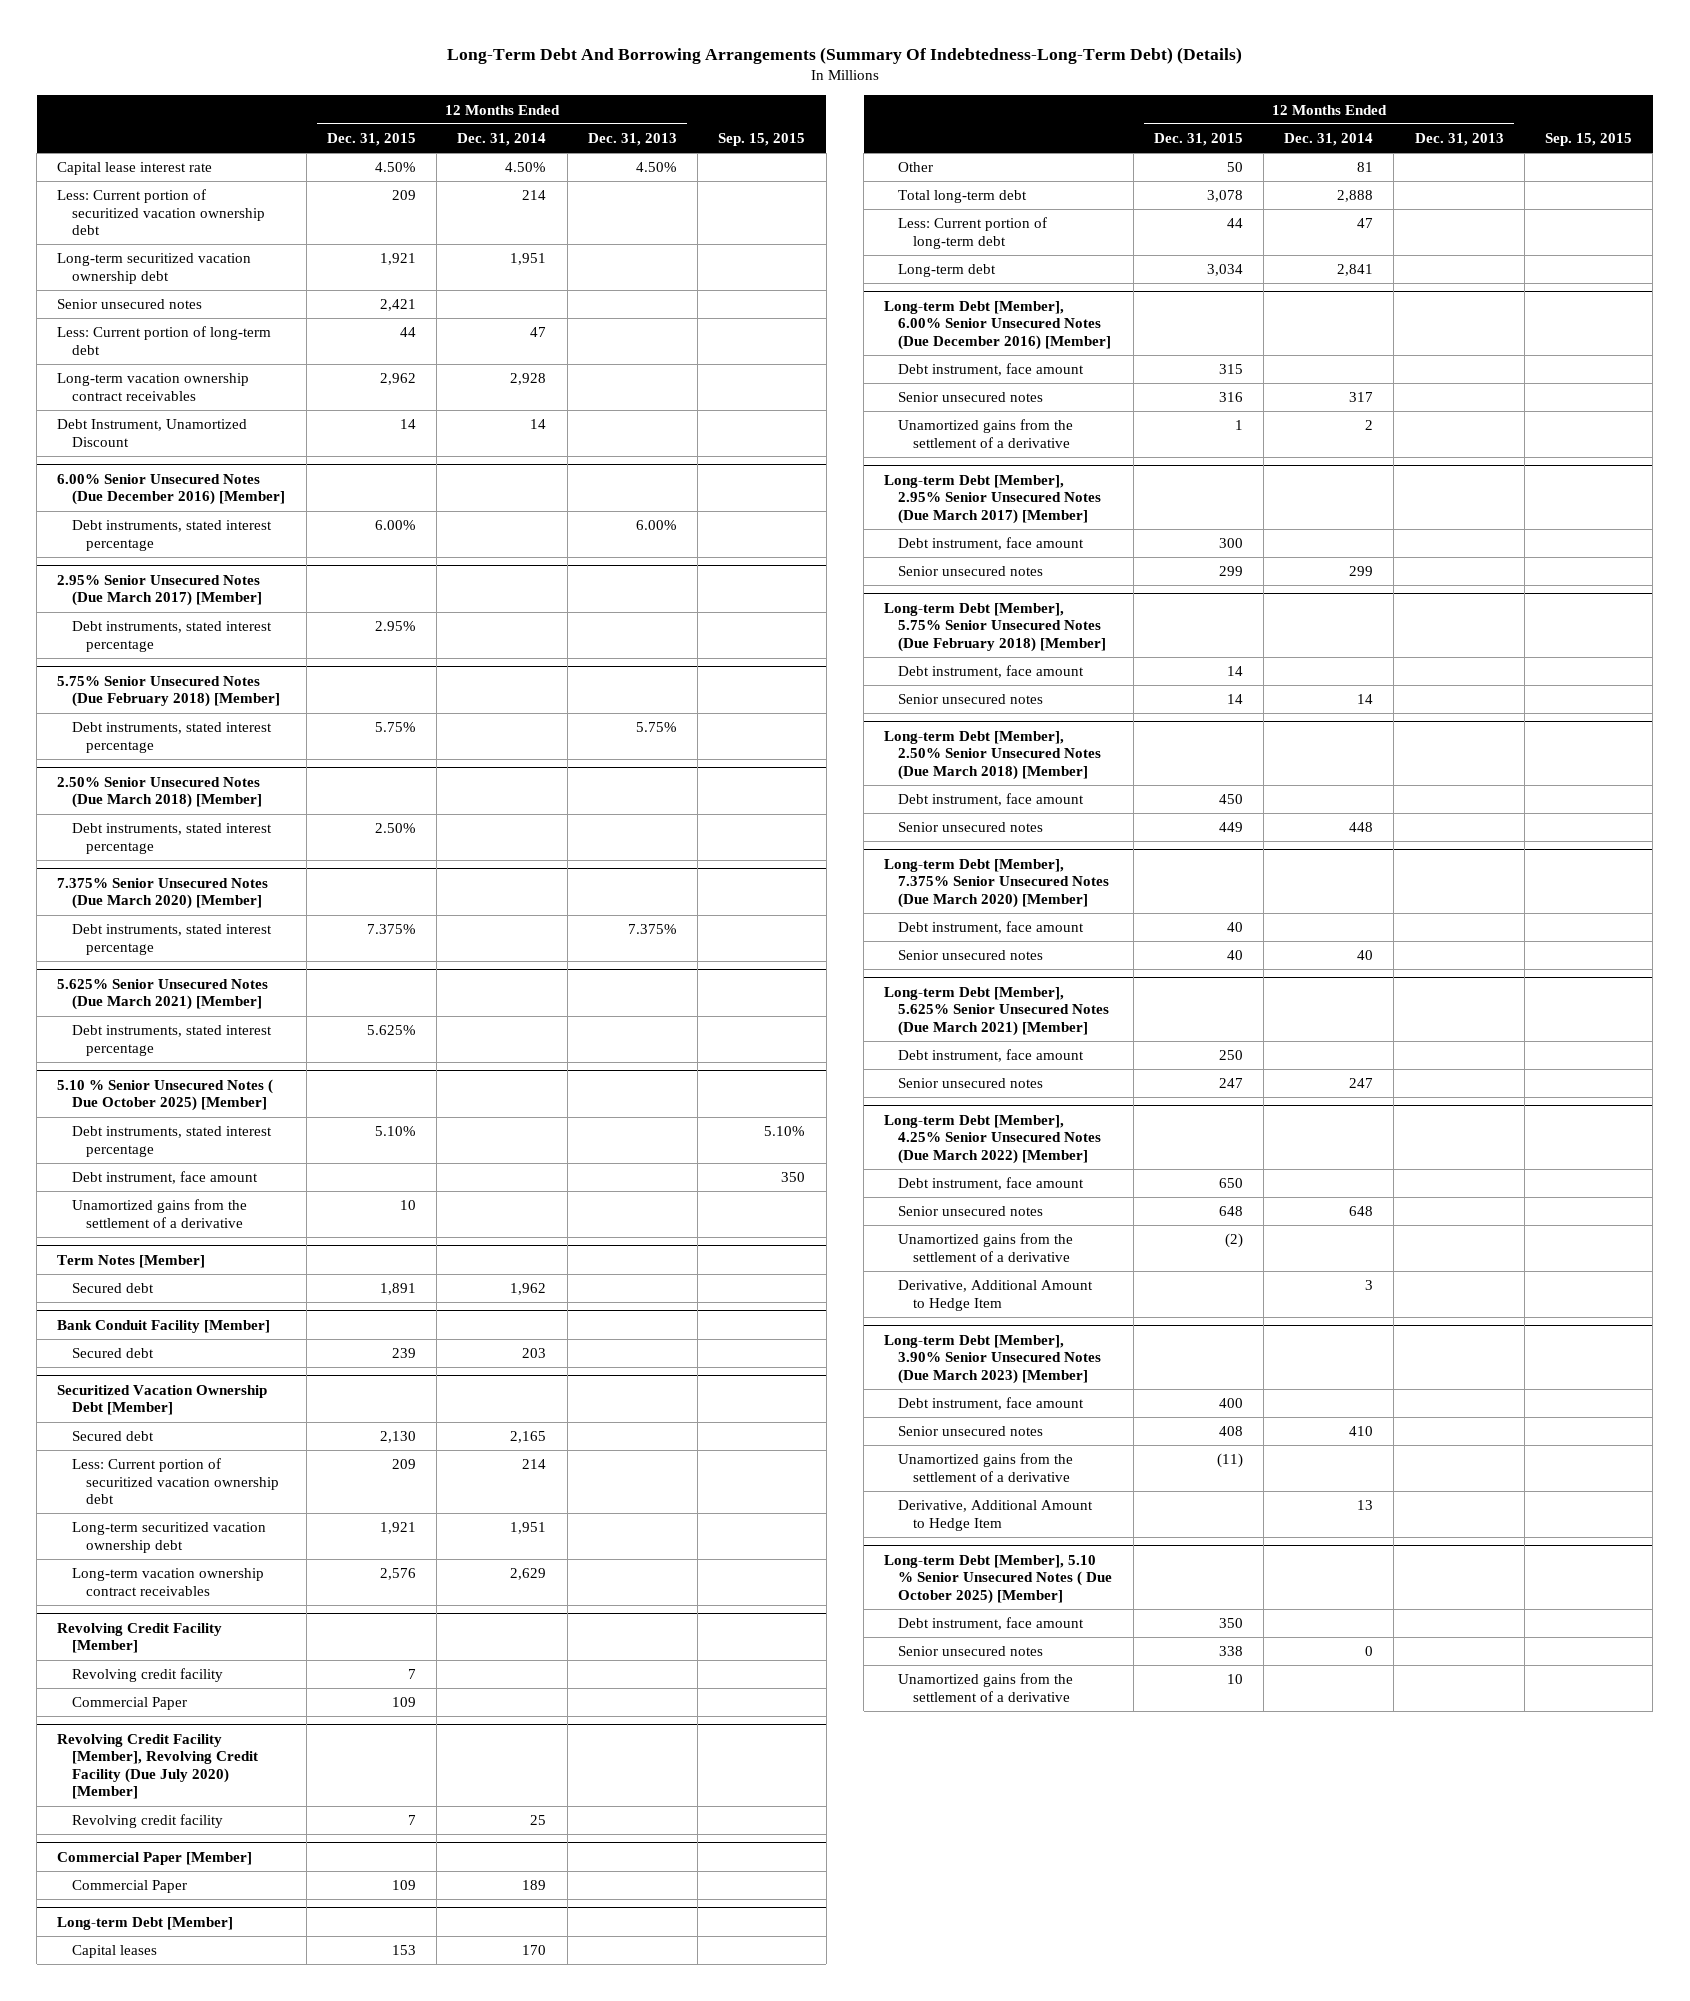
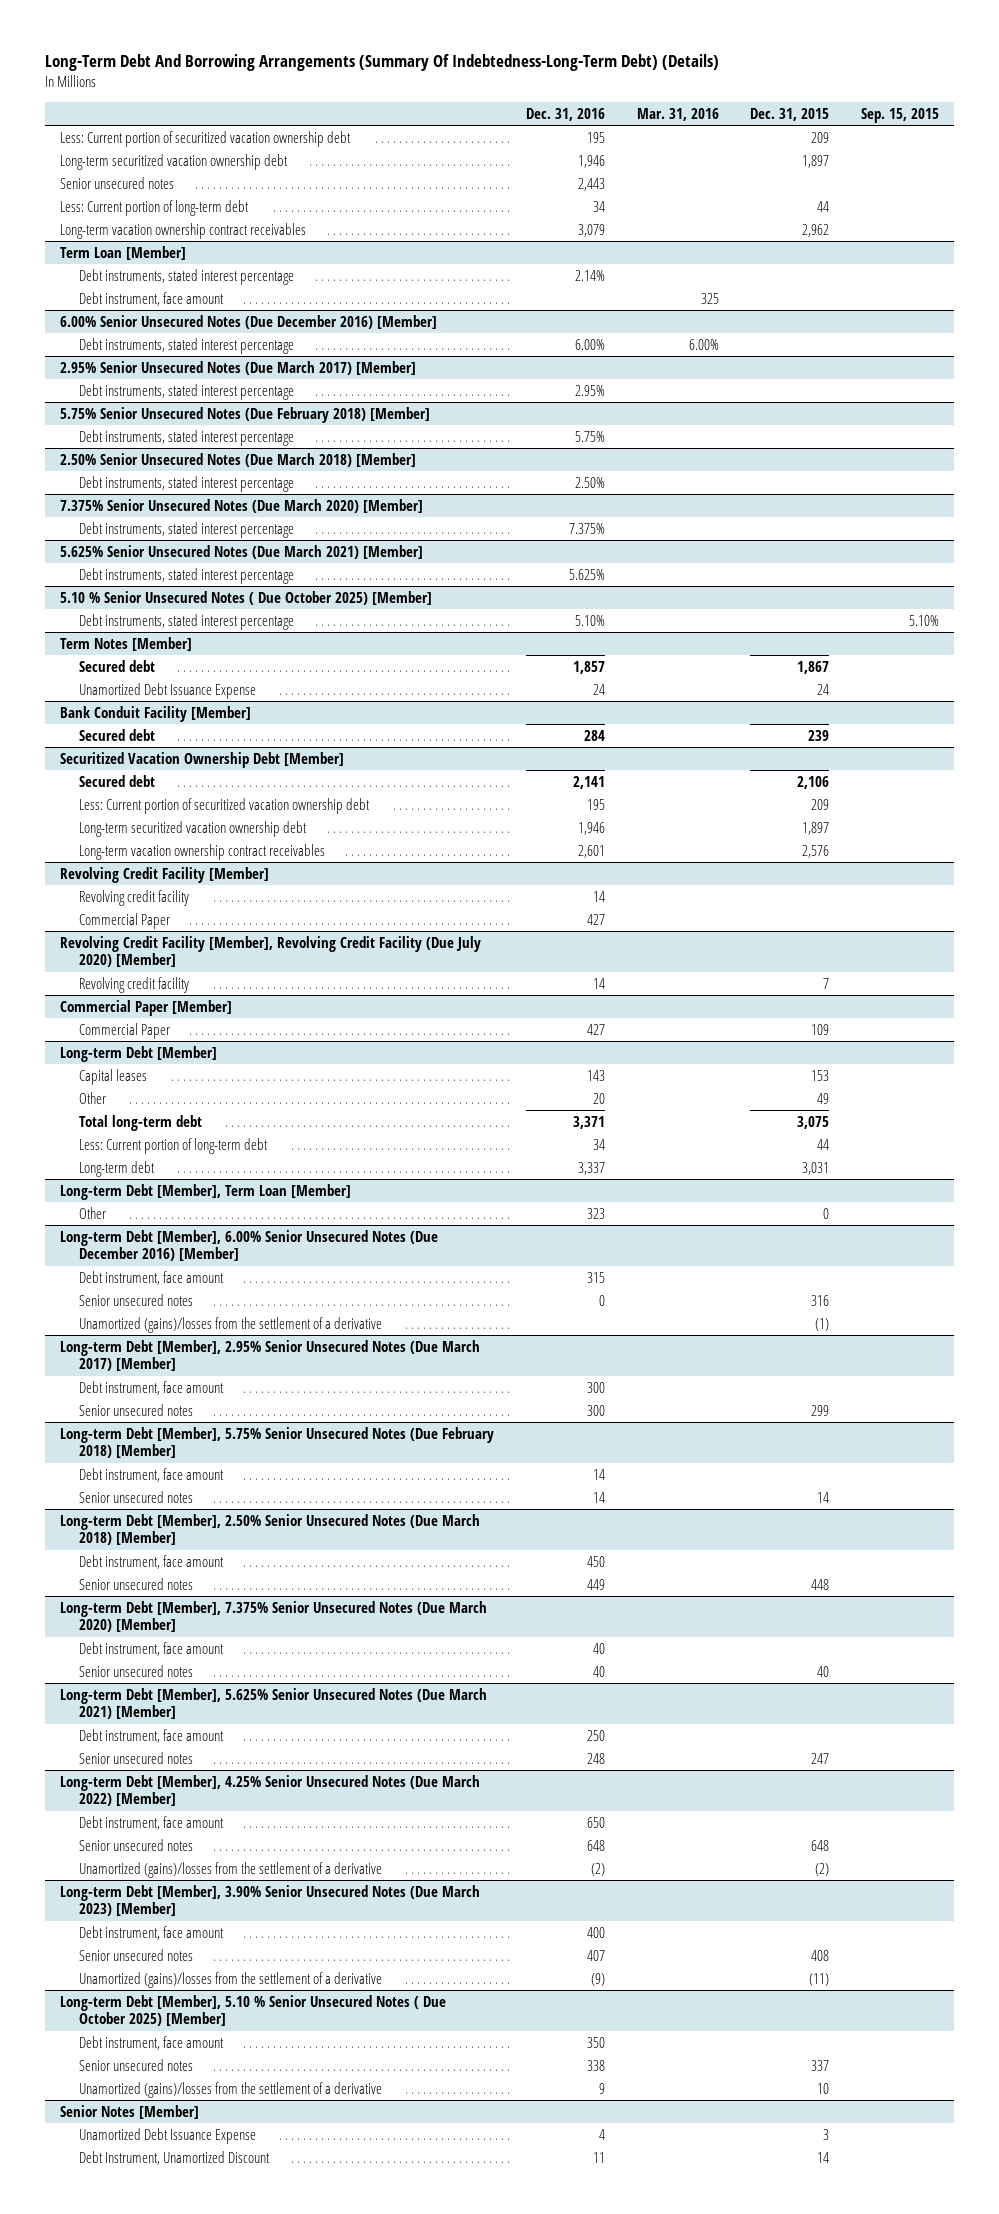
- | 12 Months Ended Dec. 31, 2015 | 12 Months Ended Dec. 31, 2014 | 12 Months Ended Dec. 31, 2013 | Sep. 15, 2015
+ | Dec. 31, 2016 | Mar. 31, 2016 | Dec. 31, 2015 | Sep. 15, 2015
- Capital lease interest rate | 4.50% | 4.50% | 4.50% |
- Debt Instrument, Unamortized Discount | 14 | 14 | |
+ Term Loan [Member]
+ Debt instruments, stated interest percentage | 2.14% | | |
+ Debt instrument, face amount | | 325 | |
@ 5.10 % Senior Unsecured Notes ( Due October 2025) [Member]
- Debt instrument, face amount | | | | 350
- Unamortized gains from the settlement of a derivative | 10 | | |
@ Term Notes [Member]
+ Unamortized Debt Issuance Expense | 24 | | 24 |
+ Long-term Debt [Member], Term Loan [Member]
+ Other | 323 | | 0 |
@ Long-term Debt [Member], 6.00% Senior Unsecured Notes (Due December 2016) [Member]
- Unamortized gains from the settlement of a derivative | 1 | 2 | |
+ Unamortized (gains)/losses from the settlement of a derivative | | | (1) |
@ Long-term Debt [Member], 4.25% Senior Unsecured Notes (Due March 2022) [Member]
- Unamortized gains from the settlement of a derivative | (2) | | |
- Derivative, Additional Amount to Hedge Item | | 3 | |
+ Unamortized (gains)/losses from the settlement of a derivative | (2) | | (2) |
@ Long-term Debt [Member], 3.90% Senior Unsecured Notes (Due March 2023) [Member]
- Unamortized gains from the settlement of a derivative | (11) | | |
- Derivative, Additional Amount to Hedge Item | | 13 | |
+ Unamortized (gains)/losses from the settlement of a derivative | (9) | | (11) |
@ Long-term Debt [Member], 5.10 % Senior Unsecured Notes ( Due October 2025) [Member]
- Unamortized gains from the settlement of a derivative | 10 | | |
+ Unamortized (gains)/losses from the settlement of a derivative | 9 | | 10 |
+ Senior Notes [Member]
+ Unamortized Debt Issuance Expense | 4 | | 3 |
+ Debt Instrument, Unamortized Discount | 11 | | 14 |

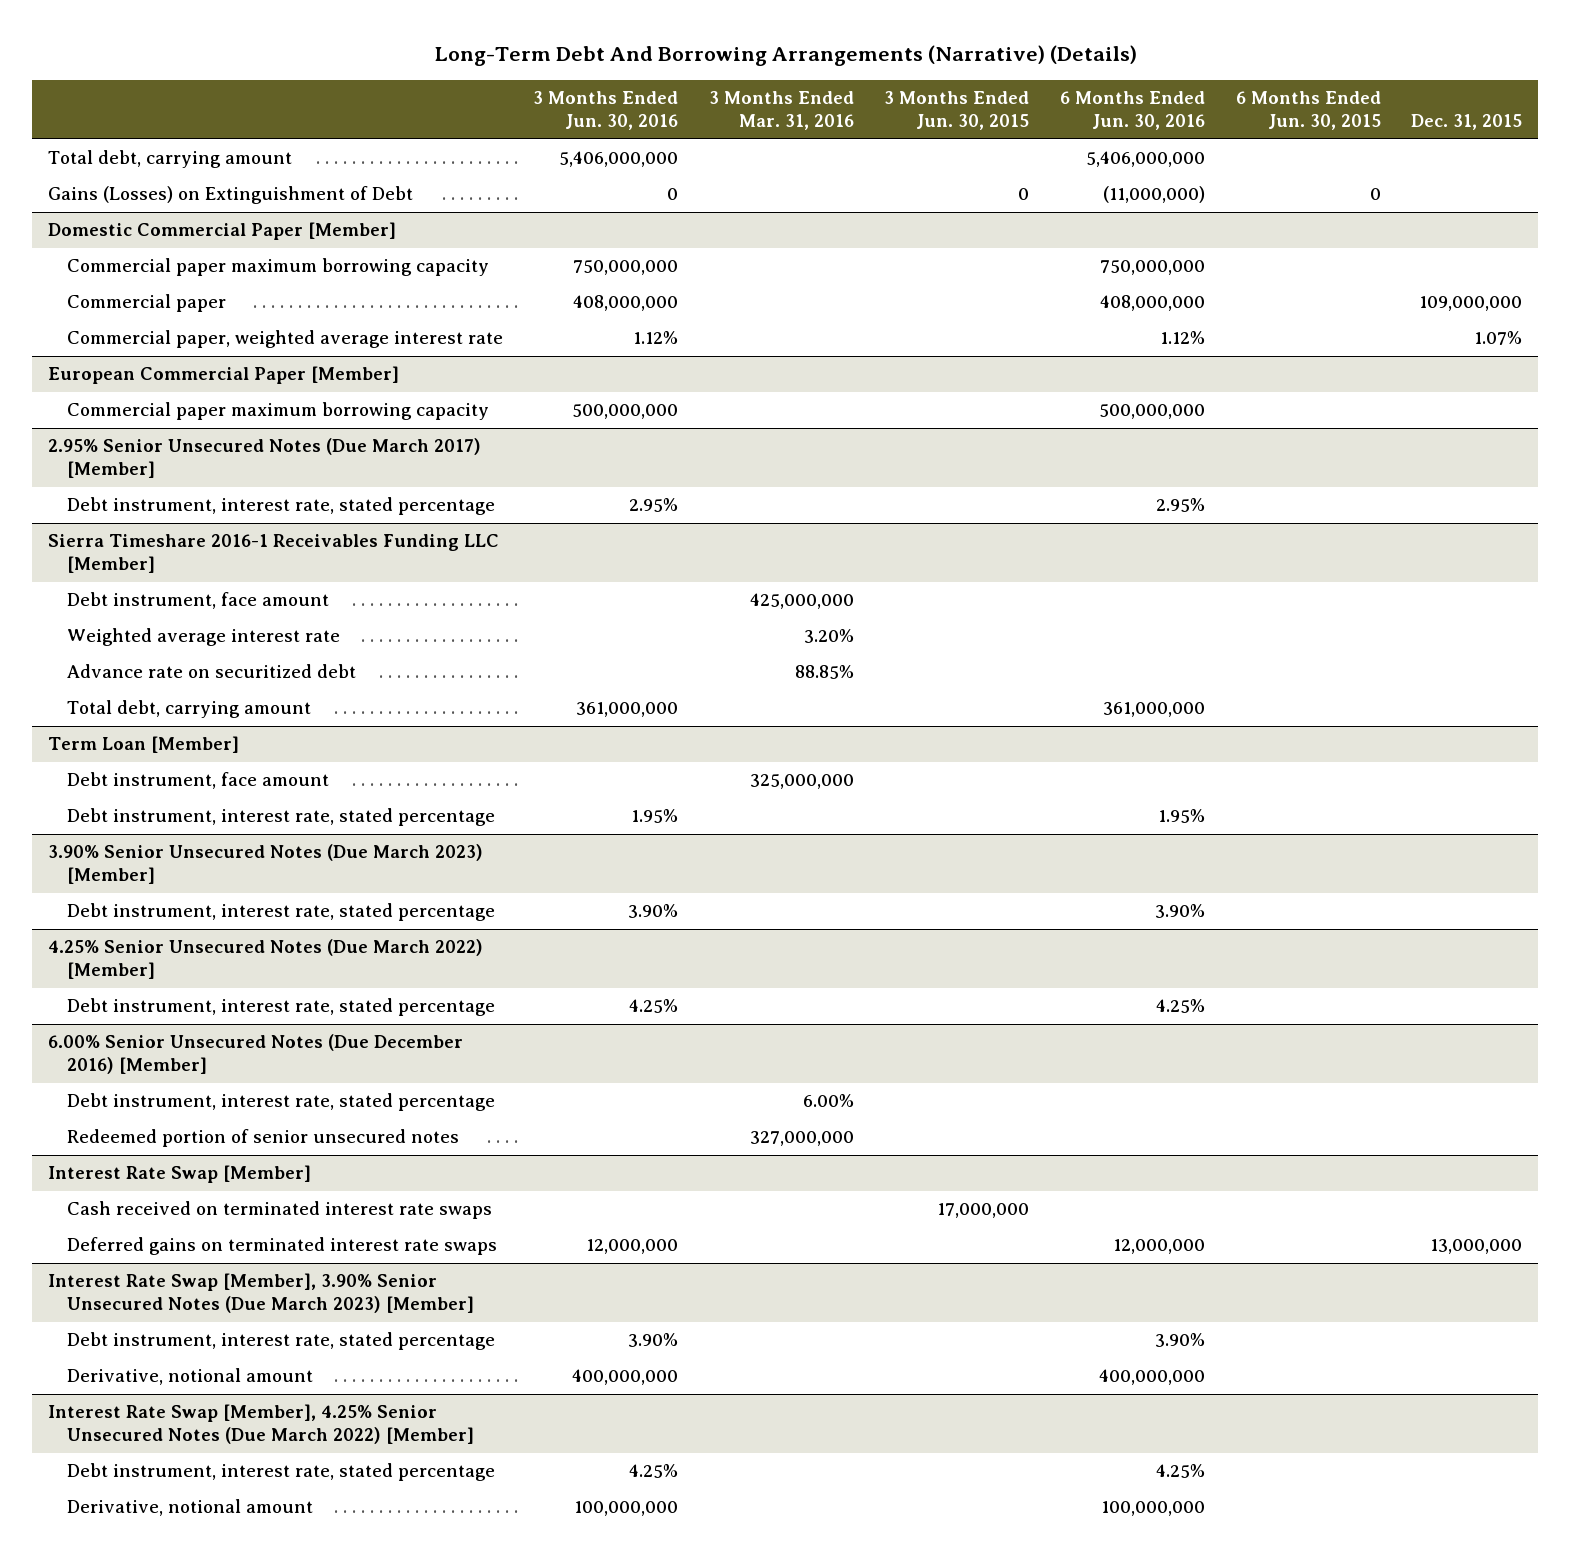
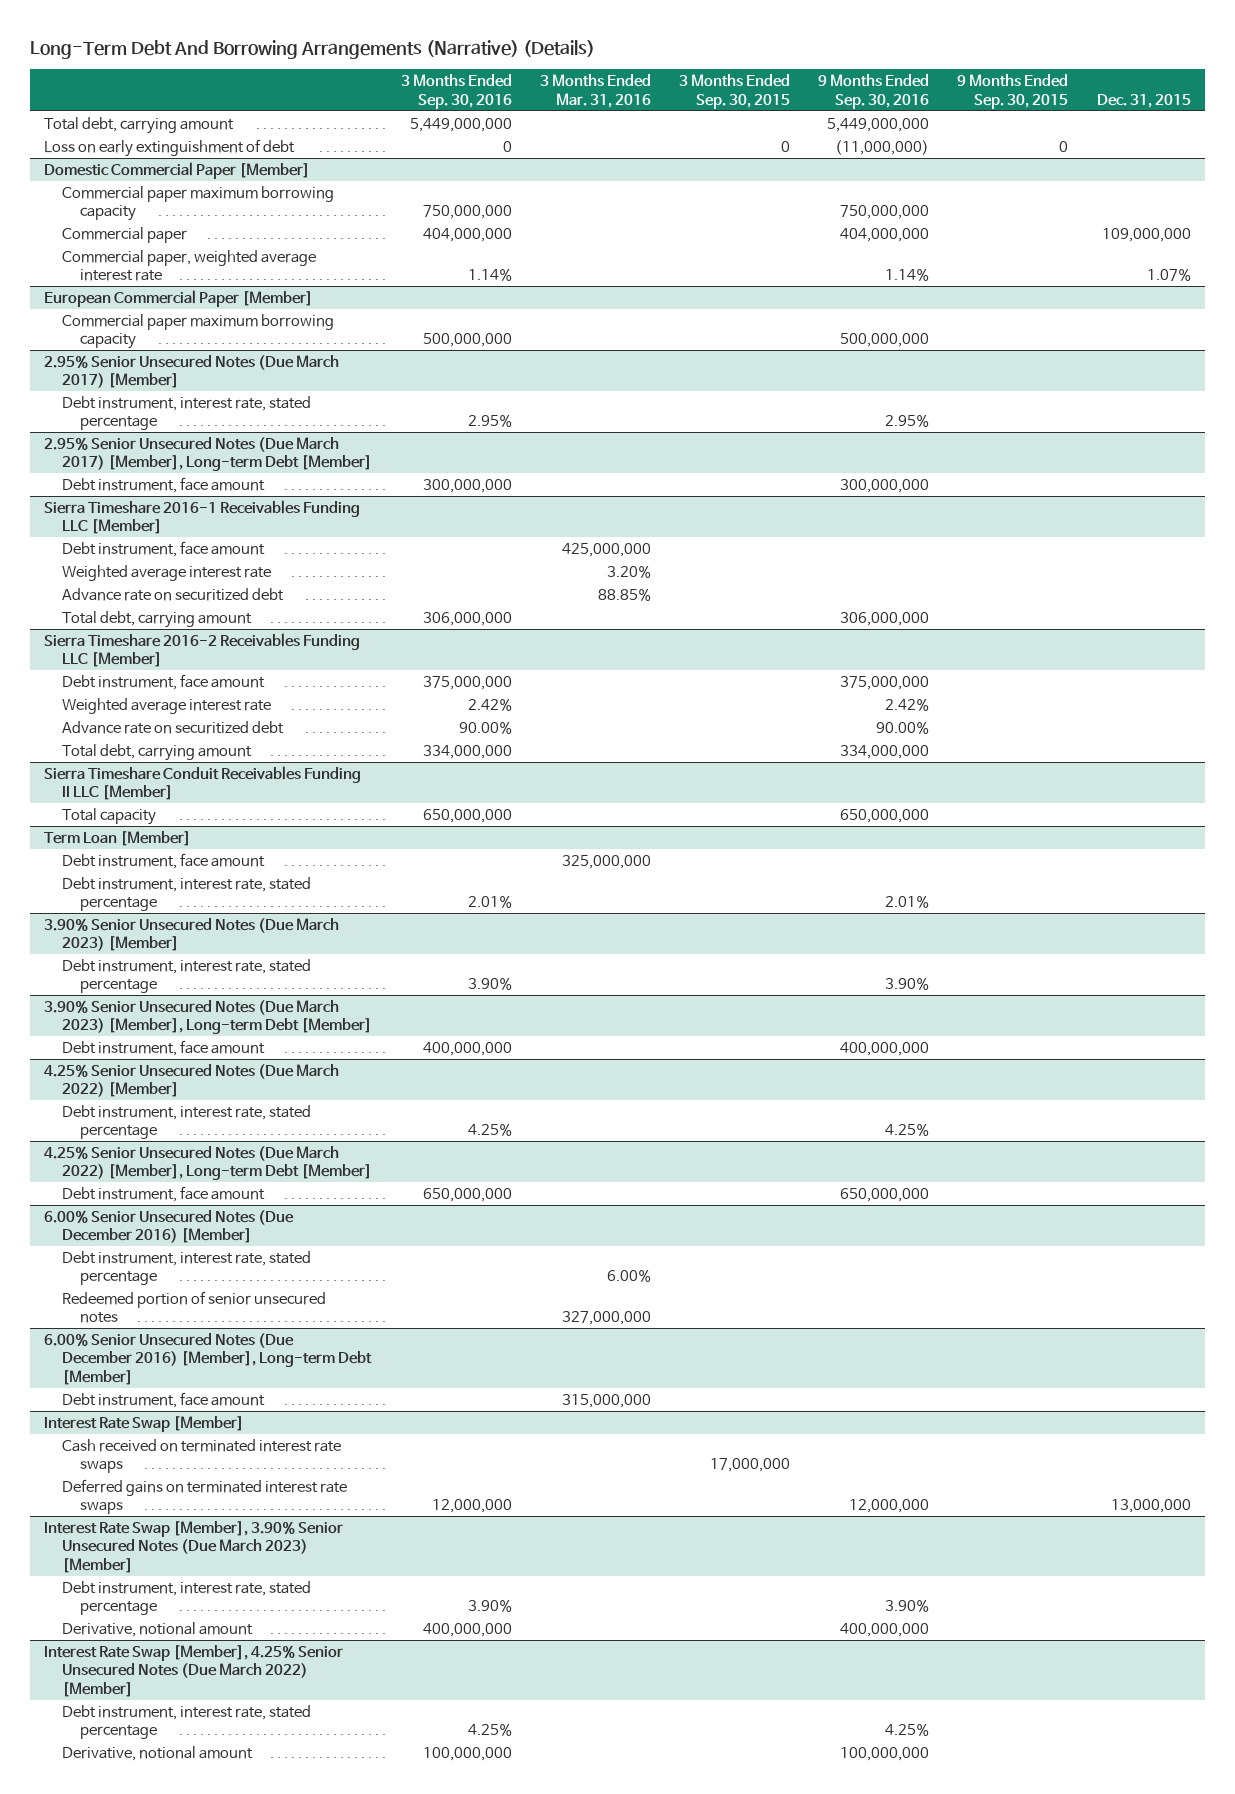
- | 3 Months Ended Jun. 30, 2016 | 3 Months Ended Mar. 31, 2016 | 3 Months Ended Jun. 30, 2015 | 6 Months Ended Jun. 30, 2016 | 6 Months Ended Jun. 30, 2015 | Dec. 31, 2015
+ | 3 Months Ended Sep. 30, 2016 | 3 Months Ended Mar. 31, 2016 | 3 Months Ended Sep. 30, 2015 | 9 Months Ended Sep. 30, 2016 | 9 Months Ended Sep. 30, 2015 | Dec. 31, 2015
- Gains (Losses) on Extinguishment of Debt | 0 | | 0 | (11,000,000) | 0 |
+ Loss on early extinguishment of debt | 0 | | 0 | (11,000,000) | 0 |
+ 2.95% Senior Unsecured Notes (Due March 2017) [Member], Long-term Debt [Member]
+ Debt instrument, face amount | 300,000,000 | | | 300,000,000 | |
+ Sierra Timeshare 2016-2 Receivables Funding LLC [Member]
+ Debt instrument, face amount | 375,000,000 | | | 375,000,000 | |
+ Weighted average interest rate | 2.42% | | | 2.42% | |
+ Advance rate on securitized debt | 90.00% | | | 90.00% | |
+ Total debt, carrying amount | 334,000,000 | | | 334,000,000 | |
+ Sierra Timeshare Conduit Receivables Funding II LLC [Member]
+ Total capacity | 650,000,000 | | | 650,000,000 | |
+ 3.90% Senior Unsecured Notes (Due March 2023) [Member], Long-term Debt [Member]
+ Debt instrument, face amount | 400,000,000 | | | 400,000,000 | |
+ 4.25% Senior Unsecured Notes (Due March 2022) [Member], Long-term Debt [Member]
+ Debt instrument, face amount | 650,000,000 | | | 650,000,000 | |
+ 6.00% Senior Unsecured Notes (Due December 2016) [Member], Long-term Debt [Member]
+ Debt instrument, face amount | | 315,000,000 | | | |

